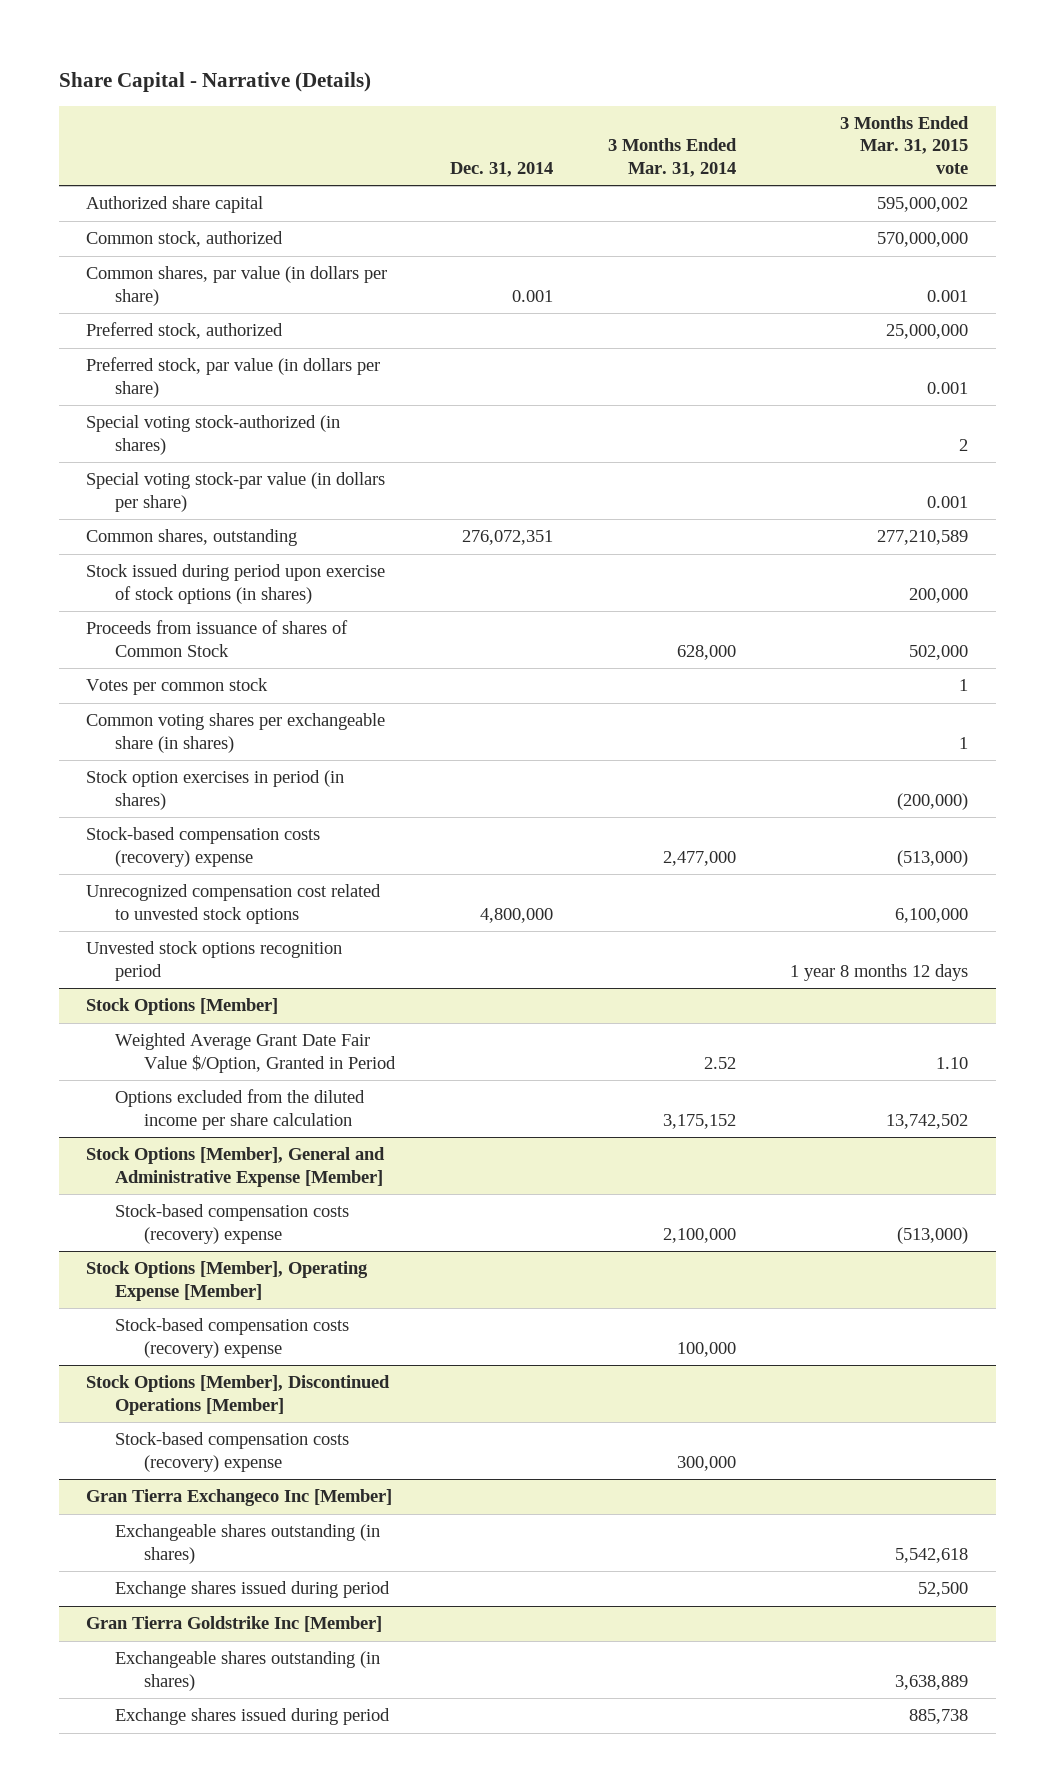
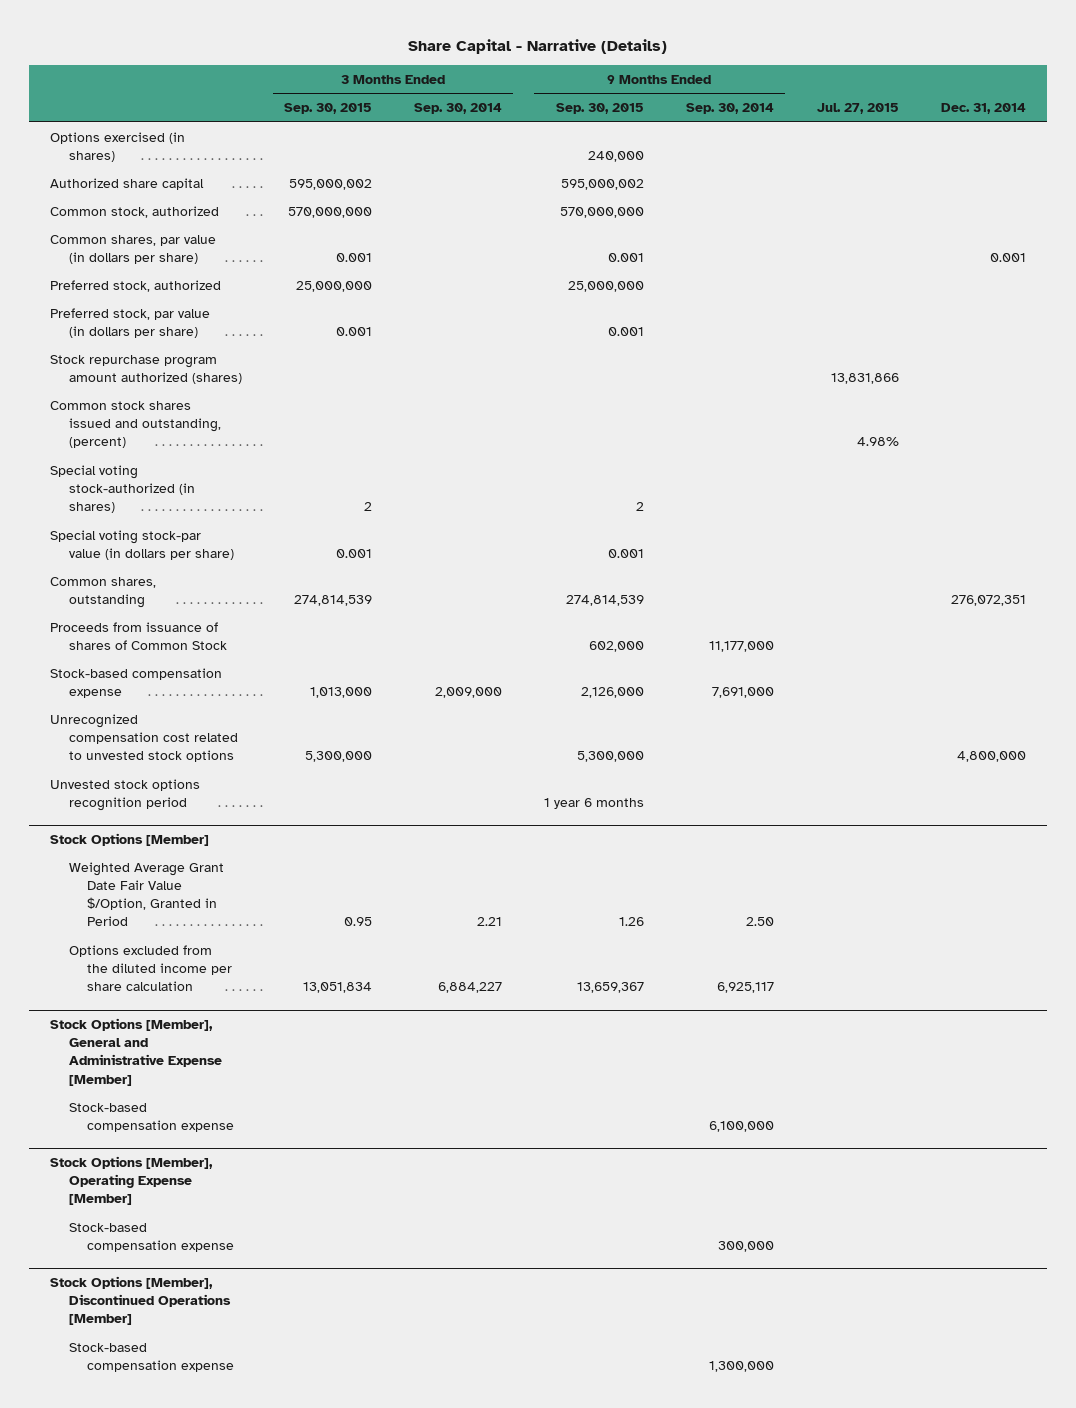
- | Dec. 31, 2014 | 3 Months Ended Mar. 31, 2014 | 3 Months Ended Mar. 31, 2015 vote
+ | 3 Months Ended Sep. 30, 2015 | 3 Months Ended Sep. 30, 2014 | 9 Months Ended Sep. 30, 2015 | 9 Months Ended Sep. 30, 2014 | Jul. 27, 2015 | Dec. 31, 2014
+ Options exercised (in shares) | | | 240,000 | | |
+ Stock repurchase program amount authorized (shares) | | | | | 13,831,866 |
+ Common stock shares issued and outstanding, (percent) | | | | | 4.98% |
- Stock issued during period upon exercise of stock options (in shares) | | | 200,000
- Votes per common stock | | | 1
- Common voting shares per exchangeable share (in shares) | | | 1
- Stock option exercises in period (in shares) | | | (200,000)
- Stock-based compensation costs (recovery) expense | | 2,477,000 | (513,000)
+ Stock-based compensation expense | 1,013,000 | 2,009,000 | 2,126,000 | 7,691,000 | |
@ Stock Options [Member], General and Administrative Expense [Member]
- Stock-based compensation costs (recovery) expense | | 2,100,000 | (513,000)
+ Stock-based compensation expense | | | | 6,100,000 | |
@ Stock Options [Member], Operating Expense [Member]
- Stock-based compensation costs (recovery) expense | | 100,000 |
+ Stock-based compensation expense | | | | 300,000 | |
@ Stock Options [Member], Discontinued Operations [Member]
- Stock-based compensation costs (recovery) expense | | 300,000 |
- Gran Tierra Exchangeco Inc [Member]
- Exchangeable shares outstanding (in shares) | | | 5,542,618
- Exchange shares issued during period | | | 52,500
- Gran Tierra Goldstrike Inc [Member]
- Exchangeable shares outstanding (in shares) | | | 3,638,889
- Exchange shares issued during period | | | 885,738
@ Stock Options [Member], Discontinued Operations [Member]
+ Stock-based compensation expense | | | | 1,300,000 | |

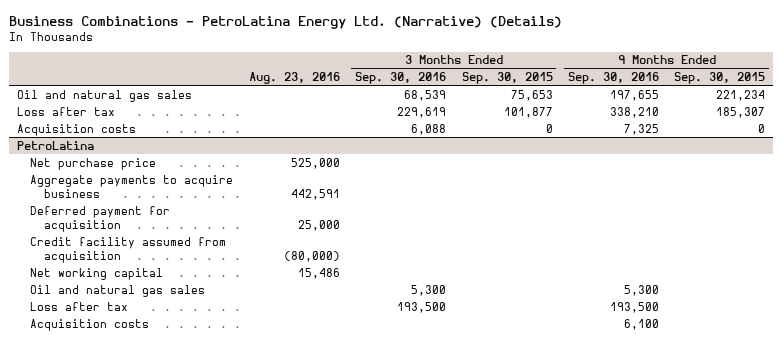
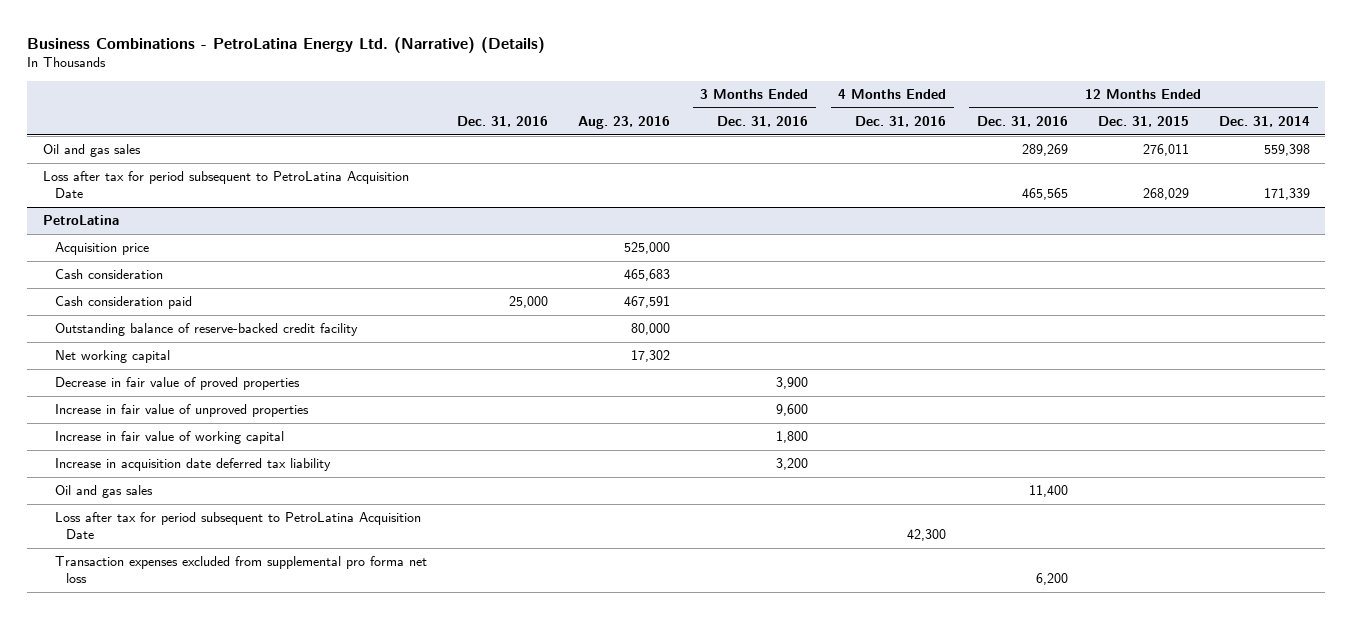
- | Aug. 23, 2016 | 3 Months Ended Sep. 30, 2016 | 3 Months Ended Sep. 30, 2015 | 9 Months Ended Sep. 30, 2016 | 9 Months Ended Sep. 30, 2015
+ | Dec. 31, 2016 | Aug. 23, 2016 | 3 Months Ended Dec. 31, 2016 | 4 Months Ended Dec. 31, 2016 | 12 Months Ended Dec. 31, 2016 | 12 Months Ended Dec. 31, 2015 | 12 Months Ended Dec. 31, 2014
- Oil and natural gas sales | | 68,539 | 75,653 | 197,655 | 221,234
- Loss after tax | | 229,619 | 101,877 | 338,210 | 185,307
- Acquisition costs | | 6,088 | 0 | 7,325 | 0
+ Oil and gas sales | | | | | 289,269 | 276,011 | 559,398
+ Loss after tax for period subsequent to PetroLatina Acquisition Date | | | | | 465,565 | 268,029 | 171,339
@ PetroLatina
- Net purchase price | 525,000 | | | |
- Aggregate payments to acquire business | 442,591 | | | |
- Deferred payment for acquisition | 25,000 | | | |
- Credit facility assumed from acquisition | (80,000) | | | |
- Net working capital | 15,486 | | | |
- Oil and natural gas sales | | 5,300 | | 5,300 |
- Loss after tax | | 193,500 | | 193,500 |
- Acquisition costs | | | | 6,100 |
+ Acquisition price | | 525,000 | | | | |
+ Cash consideration | | 465,683 | | | | |
+ Cash consideration paid | 25,000 | 467,591 | | | | |
+ Outstanding balance of reserve-backed credit facility | | 80,000 | | | | |
+ Net working capital | | 17,302 | | | | |
+ Decrease in fair value of proved properties | | | 3,900 | | | |
+ Increase in fair value of unproved properties | | | 9,600 | | | |
+ Increase in fair value of working capital | | | 1,800 | | | |
+ Increase in acquisition date deferred tax liability | | | 3,200 | | | |
+ Oil and gas sales | | | | | 11,400 | |
+ Loss after tax for period subsequent to PetroLatina Acquisition Date | | | | 42,300 | | |
+ Transaction expenses excluded from supplemental pro forma net loss | | | | | 6,200 | |

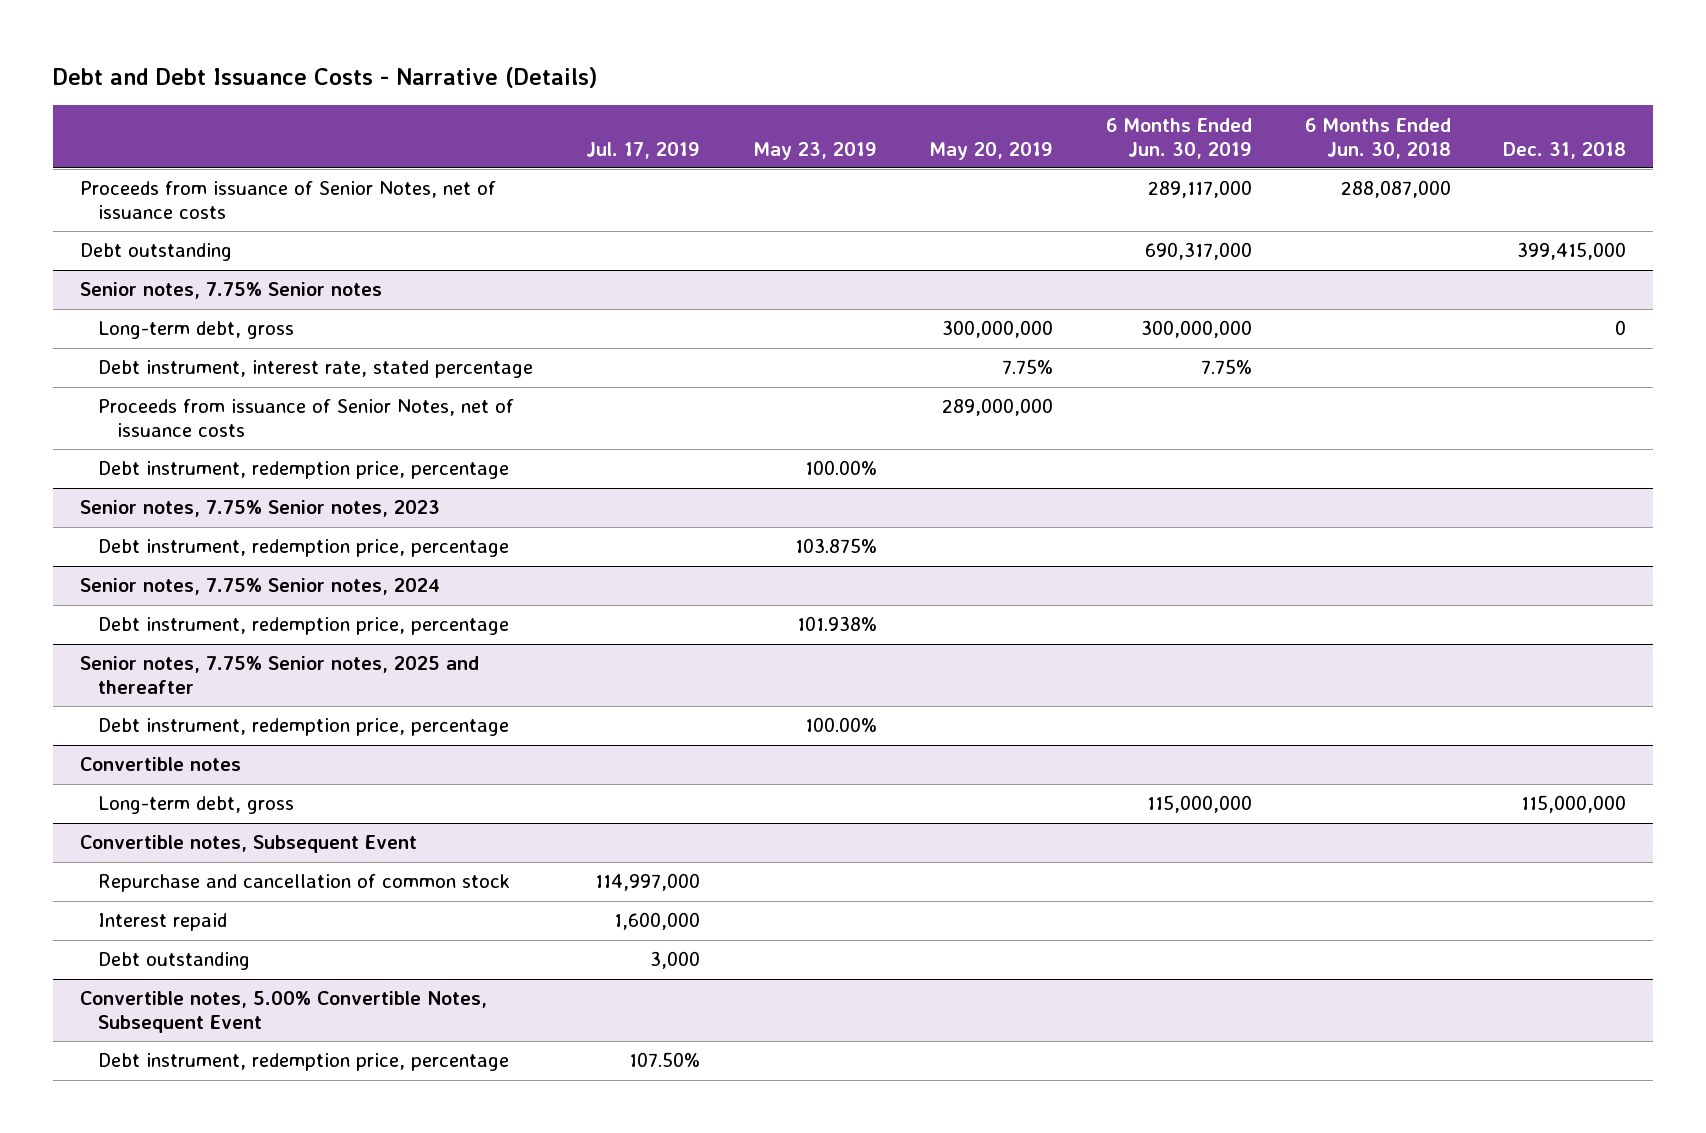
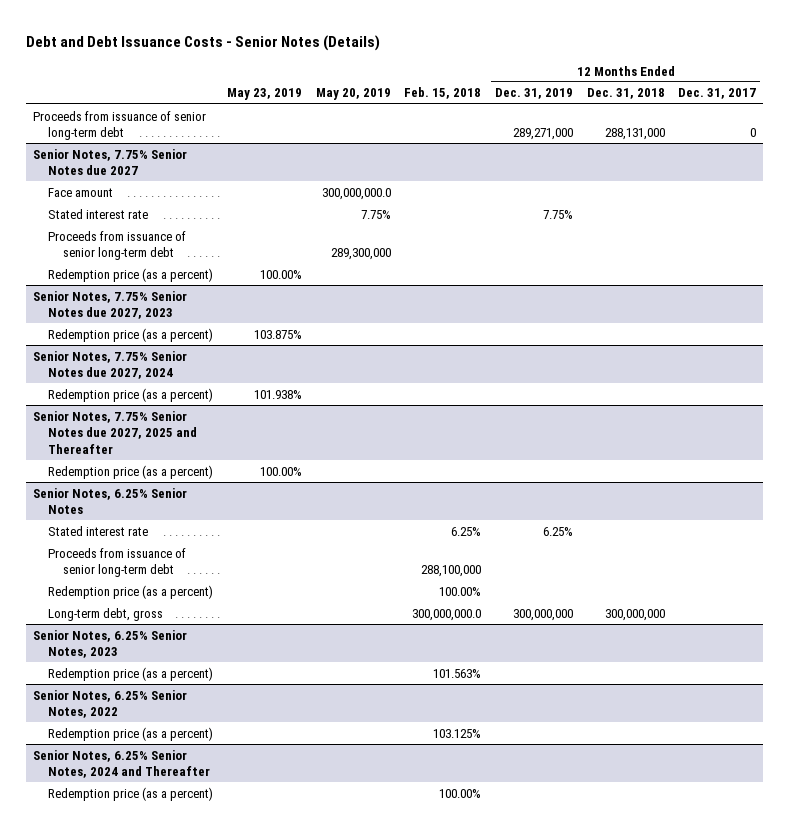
- Debt and Debt Issuance Costs - Narrative (Details)
+ Debt and Debt Issuance Costs - Senior Notes (Details)
- | Jul. 17, 2019 | May 23, 2019 | May 20, 2019 | 6 Months Ended Jun. 30, 2019 | 6 Months Ended Jun. 30, 2018 | Dec. 31, 2018
+ | May 23, 2019 | May 20, 2019 | Feb. 15, 2018 | 12 Months Ended Dec. 31, 2019 | 12 Months Ended Dec. 31, 2018 | 12 Months Ended Dec. 31, 2017
- Proceeds from issuance of Senior Notes, net of issuance costs | | | | 289,117,000 | 288,087,000 |
- Debt outstanding | | | | 690,317,000 | | 399,415,000
- Senior notes, 7.75% Senior notes
- Long-term debt, gross | | | 300,000,000 | 300,000,000 | | 0
- Debt instrument, interest rate, stated percentage | | | 7.75% | 7.75% | |
- Proceeds from issuance of Senior Notes, net of issuance costs | | | 289,000,000 | | |
- Debt instrument, redemption price, percentage | | 100.00% | | | |
- Senior notes, 7.75% Senior notes, 2023
- Debt instrument, redemption price, percentage | | 103.875% | | | |
- Senior notes, 7.75% Senior notes, 2024
- Debt instrument, redemption price, percentage | | 101.938% | | | |
- Senior notes, 7.75% Senior notes, 2025 and thereafter
- Debt instrument, redemption price, percentage | | 100.00% | | | |
- Convertible notes
- Long-term debt, gross | | | | 115,000,000 | | 115,000,000
- Convertible notes, Subsequent Event
- Repurchase and cancellation of common stock | 114,997,000 | | | | |
- Interest repaid | 1,600,000 | | | | |
- Debt outstanding | 3,000 | | | | |
- Convertible notes, 5.00% Convertible Notes, Subsequent Event
- Debt instrument, redemption price, percentage | 107.50% | | | | |
+ Proceeds from issuance of senior long-term debt | | | | 289,271,000 | 288,131,000 | 0
+ Senior Notes, 7.75% Senior Notes due 2027
+ Face amount | | 300,000,000.0 | | | |
+ Stated interest rate | | 7.75% | | 7.75% | |
+ Proceeds from issuance of senior long-term debt | | 289,300,000 | | | |
+ Redemption price (as a percent) | 100.00% | | | | |
+ Senior Notes, 7.75% Senior Notes due 2027, 2023
+ Redemption price (as a percent) | 103.875% | | | | |
+ Senior Notes, 7.75% Senior Notes due 2027, 2024
+ Redemption price (as a percent) | 101.938% | | | | |
+ Senior Notes, 7.75% Senior Notes due 2027, 2025 and Thereafter
+ Redemption price (as a percent) | 100.00% | | | | |
+ Senior Notes, 6.25% Senior Notes
+ Stated interest rate | | | 6.25% | 6.25% | |
+ Proceeds from issuance of senior long-term debt | | | 288,100,000 | | |
+ Redemption price (as a percent) | | | 100.00% | | |
+ Long-term debt, gross | | | 300,000,000.0 | 300,000,000 | 300,000,000 |
+ Senior Notes, 6.25% Senior Notes, 2023
+ Redemption price (as a percent) | | | 101.563% | | |
+ Senior Notes, 6.25% Senior Notes, 2022
+ Redemption price (as a percent) | | | 103.125% | | |
+ Senior Notes, 6.25% Senior Notes, 2024 and Thereafter
+ Redemption price (as a percent) | | | 100.00% | | |

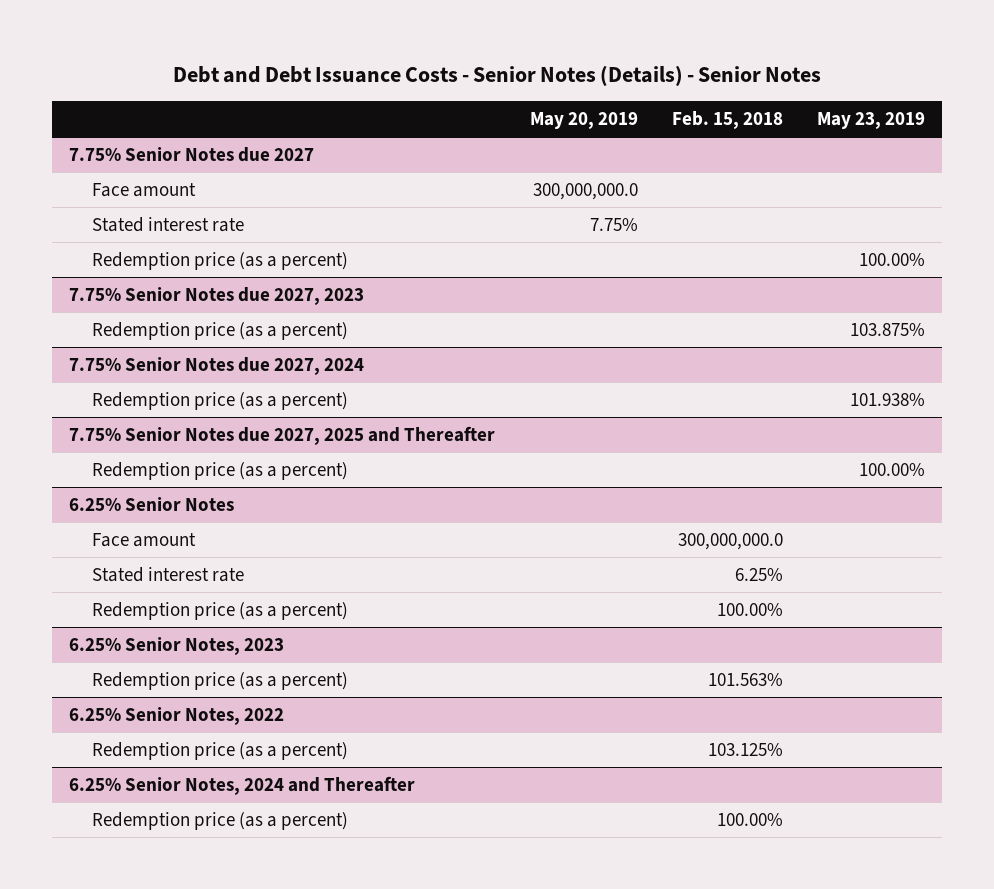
- Debt and Debt Issuance Costs - Senior Notes (Details)
+ Debt and Debt Issuance Costs - Senior Notes (Details) - Senior Notes
- | May 23, 2019 | May 20, 2019 | Feb. 15, 2018 | 12 Months Ended Dec. 31, 2019 | 12 Months Ended Dec. 31, 2018 | 12 Months Ended Dec. 31, 2017
+ | May 20, 2019 | Feb. 15, 2018 | May 23, 2019
- Proceeds from issuance of senior long-term debt | | | | 289,271,000 | 288,131,000 | 0
- Senior Notes, 7.75% Senior Notes due 2027
+ 7.75% Senior Notes due 2027
- Proceeds from issuance of senior long-term debt | | 289,300,000 | | | |
- Senior Notes, 7.75% Senior Notes due 2027, 2023
+ 7.75% Senior Notes due 2027, 2023
- Senior Notes, 7.75% Senior Notes due 2027, 2024
+ 7.75% Senior Notes due 2027, 2024
- Senior Notes, 7.75% Senior Notes due 2027, 2025 and Thereafter
+ 7.75% Senior Notes due 2027, 2025 and Thereafter
- Senior Notes, 6.25% Senior Notes
+ 6.25% Senior Notes
+ Face amount | | 300,000,000.0 |
- Proceeds from issuance of senior long-term debt | | | 288,100,000 | | |
- Long-term debt, gross | | | 300,000,000.0 | 300,000,000 | 300,000,000 |
- Senior Notes, 6.25% Senior Notes, 2023
+ 6.25% Senior Notes, 2023
- Senior Notes, 6.25% Senior Notes, 2022
+ 6.25% Senior Notes, 2022
- Senior Notes, 6.25% Senior Notes, 2024 and Thereafter
+ 6.25% Senior Notes, 2024 and Thereafter

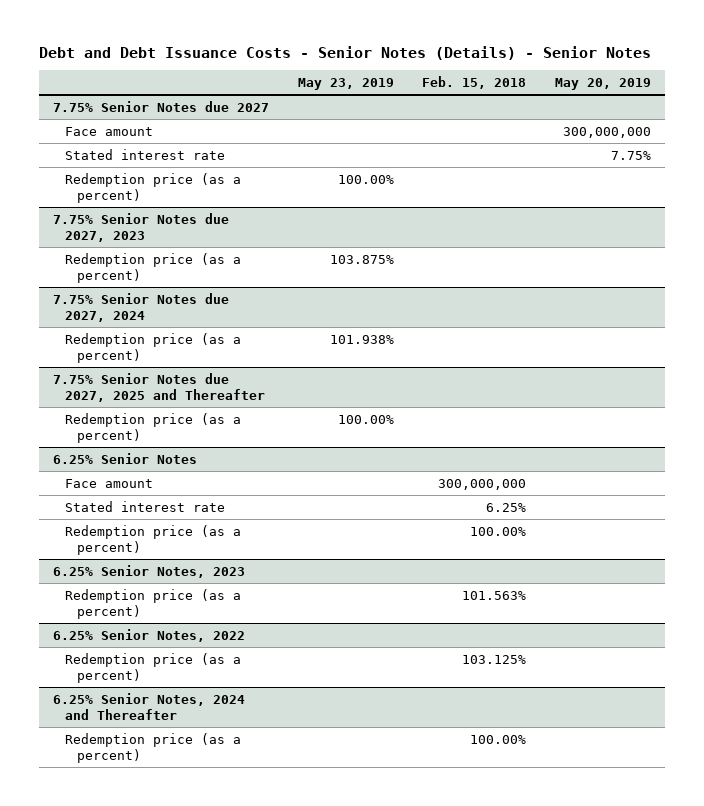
- | May 20, 2019 | Feb. 15, 2018 | May 23, 2019
+ | May 23, 2019 | Feb. 15, 2018 | May 20, 2019
@ 7.75% Senior Notes due 2027
- Face amount | 300,000,000.0 | |
+ Face amount | | | 300,000,000
@ 6.25% Senior Notes
- Face amount | | 300,000,000.0 |
+ Face amount | | 300,000,000 |

